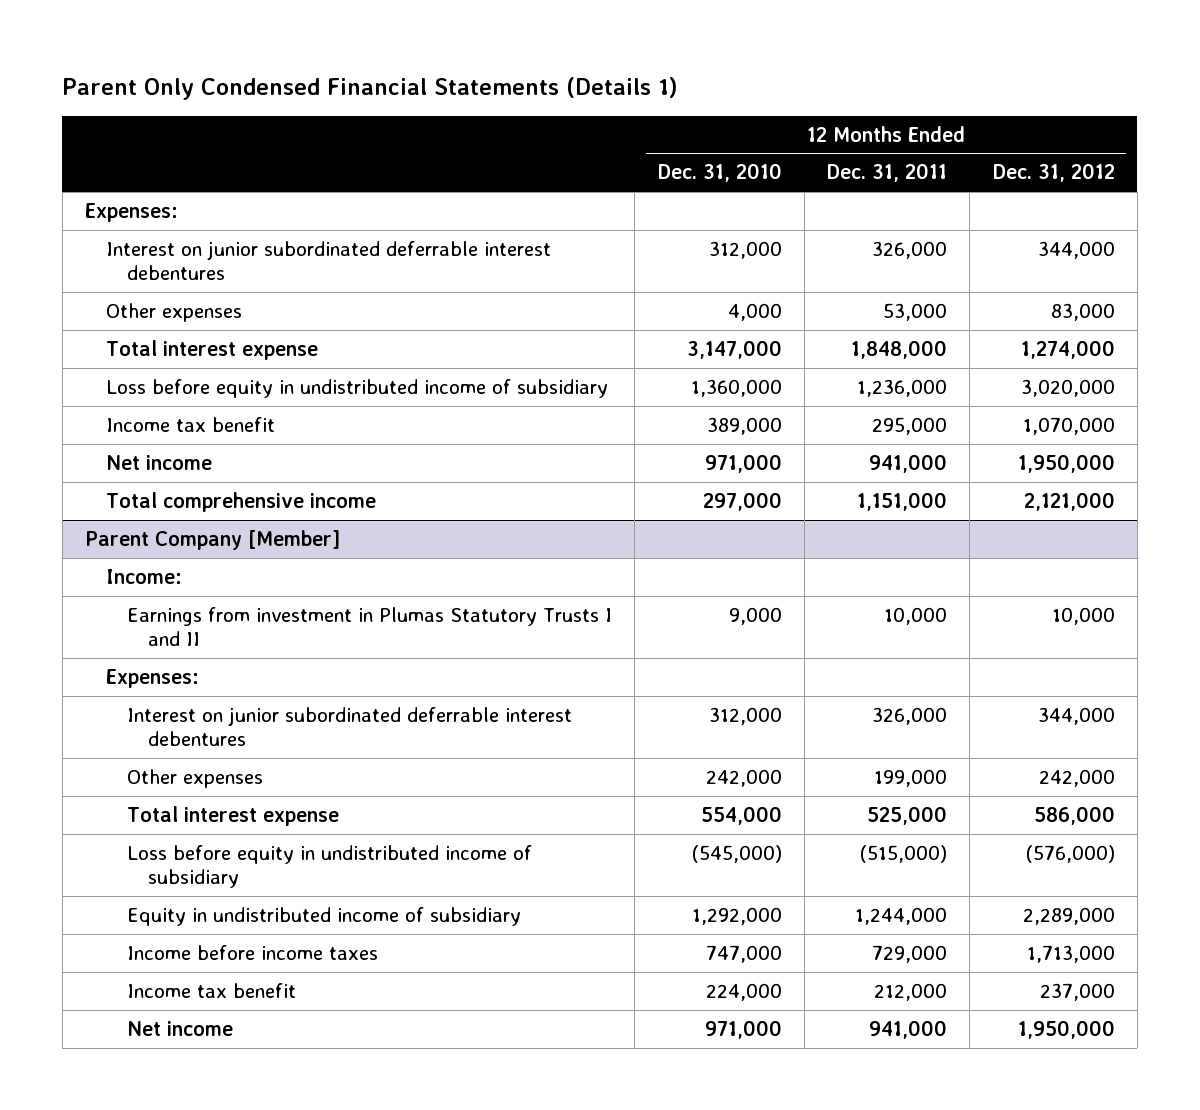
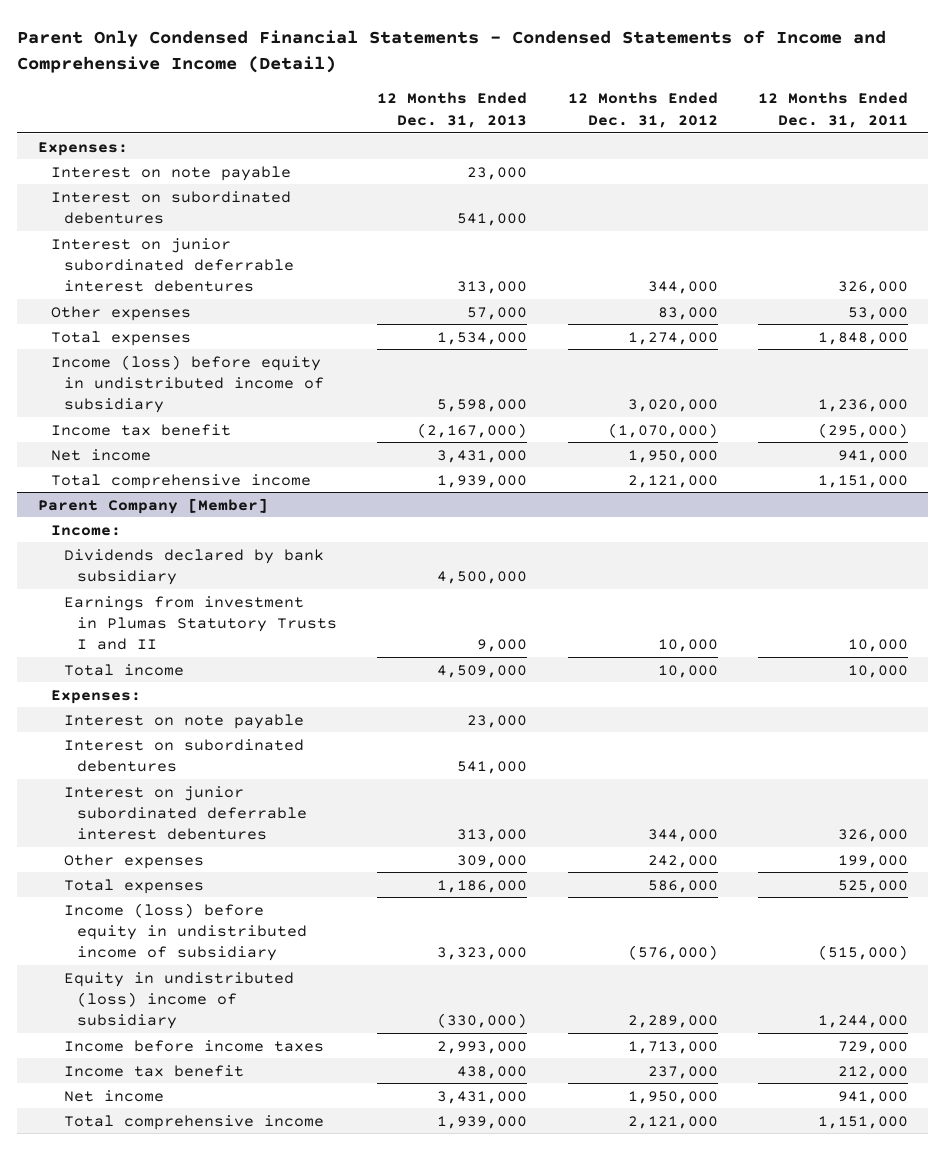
- Parent Only Condensed Financial Statements (Details 1)
+ Parent Only Condensed Financial Statements - Condensed Statements of Income and Comprehensive Income (Detail)
- | 12 Months Ended Dec. 31, 2010 | 12 Months Ended Dec. 31, 2011 | 12 Months Ended Dec. 31, 2012
+ | 12 Months Ended Dec. 31, 2013 | 12 Months Ended Dec. 31, 2012 | 12 Months Ended Dec. 31, 2011
+ Interest on note payable | 23,000 | |
+ Interest on subordinated debentures | 541,000 | |
- Total interest expense | 3,147,000 | 1,848,000 | 1,274,000
- Loss before equity in undistributed income of subsidiary | 1,360,000 | 1,236,000 | 3,020,000
- Income tax benefit | 389,000 | 295,000 | 1,070,000
+ Total expenses | 1,534,000 | 1,274,000 | 1,848,000
+ Income (loss) before equity in undistributed income of subsidiary | 5,598,000 | 3,020,000 | 1,236,000
+ Income tax benefit | (2,167,000) | (1,070,000) | (295,000)
@ Parent Company [Member]
+ Dividends declared by bank subsidiary | 4,500,000 | |
+ Total income | 4,509,000 | 10,000 | 10,000
+ Interest on note payable | 23,000 | |
+ Interest on subordinated debentures | 541,000 | |
- Total interest expense | 554,000 | 525,000 | 586,000
- Loss before equity in undistributed income of subsidiary | (545,000) | (515,000) | (576,000)
- Equity in undistributed income of subsidiary | 1,292,000 | 1,244,000 | 2,289,000
+ Total expenses | 1,186,000 | 586,000 | 525,000
+ Income (loss) before equity in undistributed income of subsidiary | 3,323,000 | (576,000) | (515,000)
+ Equity in undistributed (loss) income of subsidiary | (330,000) | 2,289,000 | 1,244,000
+ Total comprehensive income | 1,939,000 | 2,121,000 | 1,151,000

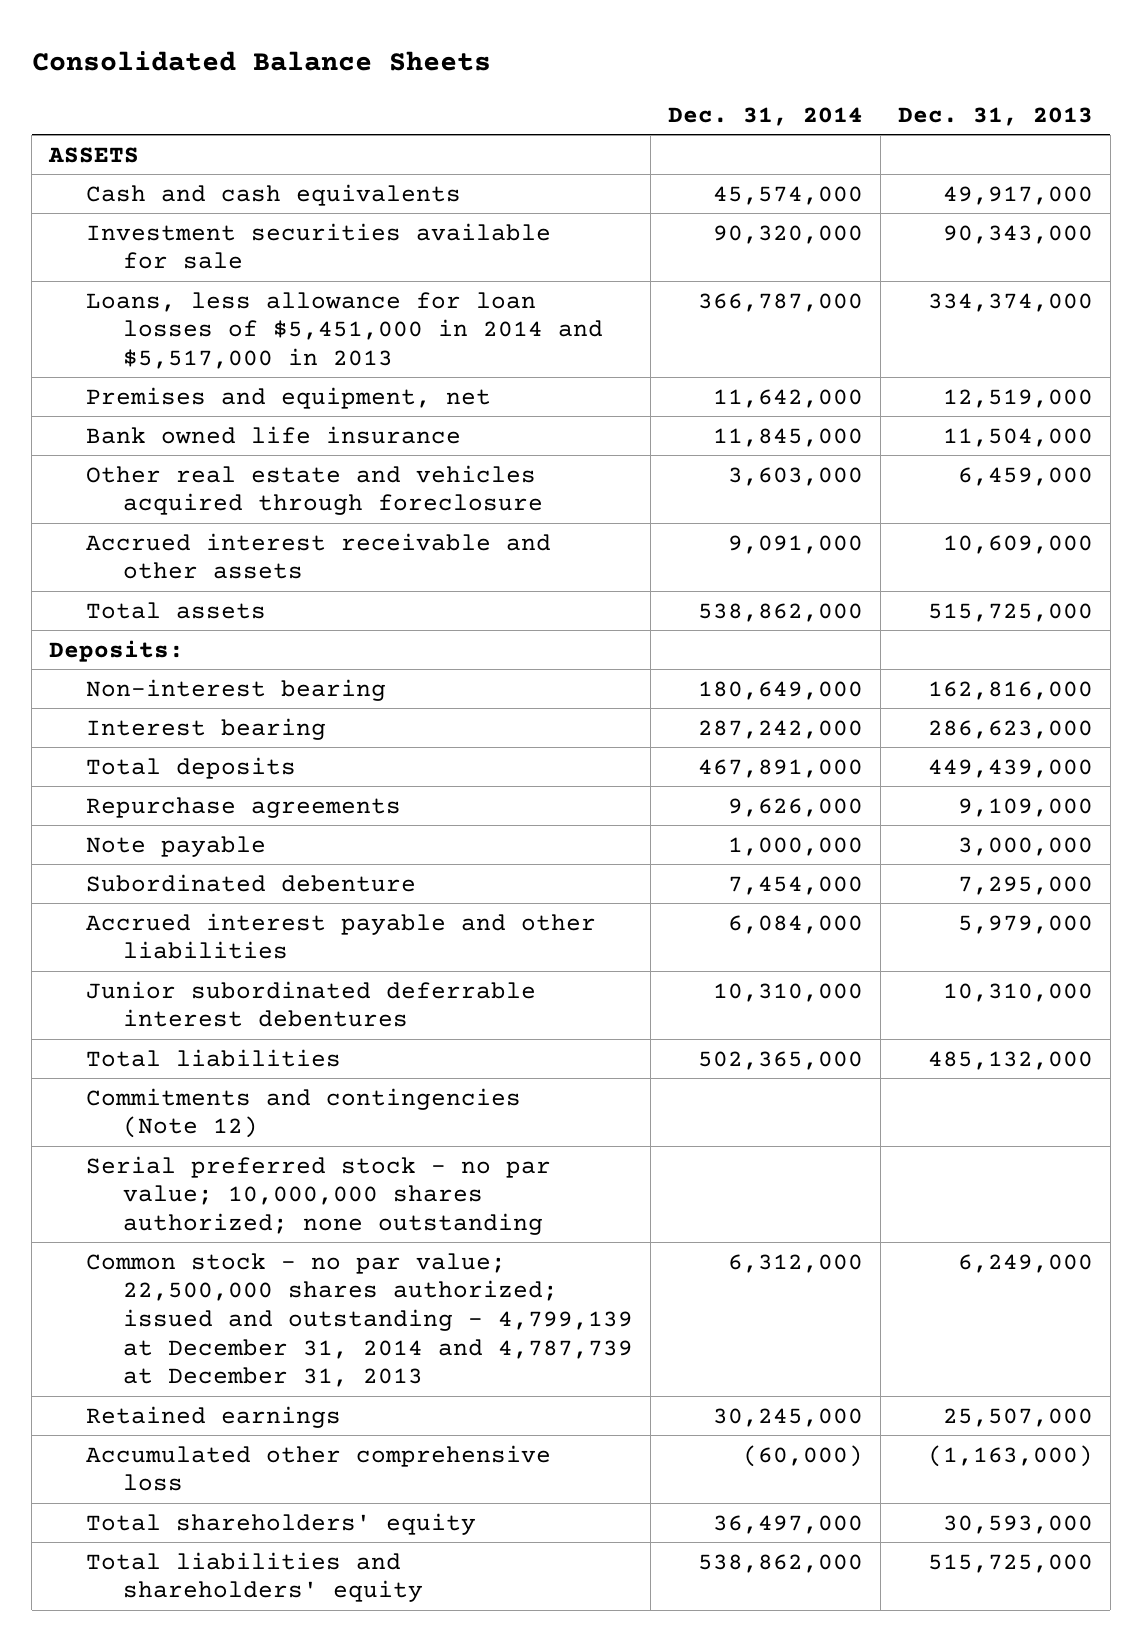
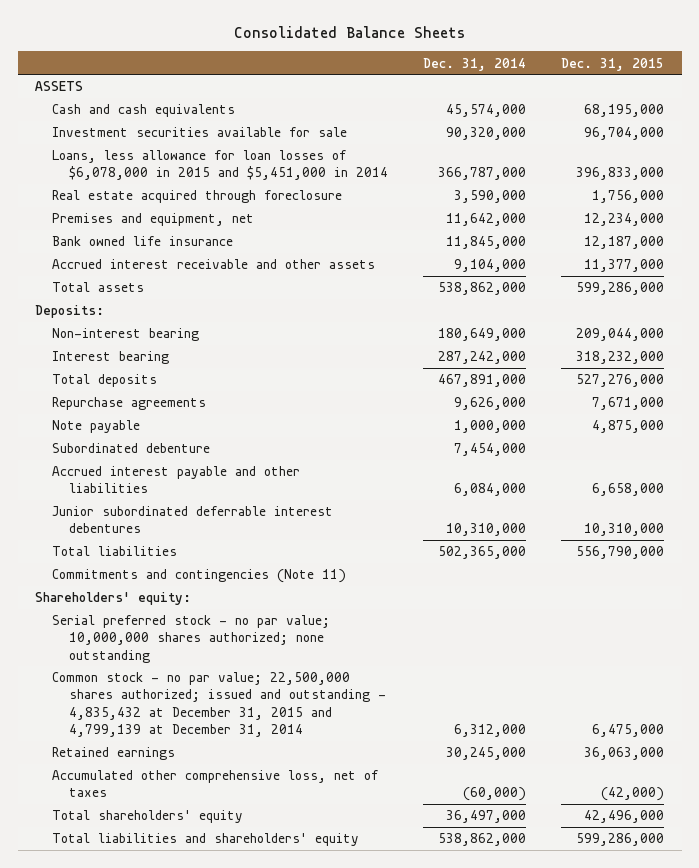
- | Dec. 31, 2014 | Dec. 31, 2013
+ | Dec. 31, 2014 | Dec. 31, 2015
- Loans, less allowance for loan losses of $5,451,000 in 2014 and $5,517,000 in 2013 | 366,787,000 | 334,374,000
+ Loans, less allowance for loan losses of $6,078,000 in 2015 and $5,451,000 in 2014 | 366,787,000 | 396,833,000
+ Real estate acquired through foreclosure | 3,590,000 | 1,756,000
- Other real estate and vehicles acquired through foreclosure | 3,603,000 | 6,459,000
- Accrued interest receivable and other assets | 9,091,000 | 10,609,000
+ Accrued interest receivable and other assets | 9,104,000 | 11,377,000
- Commitments and contingencies (Note 12)
+ Commitments and contingencies (Note 11)
+ Shareholders' equity:
- Common stock - no par value; 22,500,000 shares authorized; issued and outstanding - 4,799,139 at December 31, 2014 and 4,787,739 at December 31, 2013 | 6,312,000 | 6,249,000
+ Common stock - no par value; 22,500,000 shares authorized; issued and outstanding - 4,835,432 at December 31, 2015 and 4,799,139 at December 31, 2014 | 6,312,000 | 6,475,000
- Accumulated other comprehensive loss | (60,000) | (1,163,000)
+ Accumulated other comprehensive loss, net of taxes | (60,000) | (42,000)

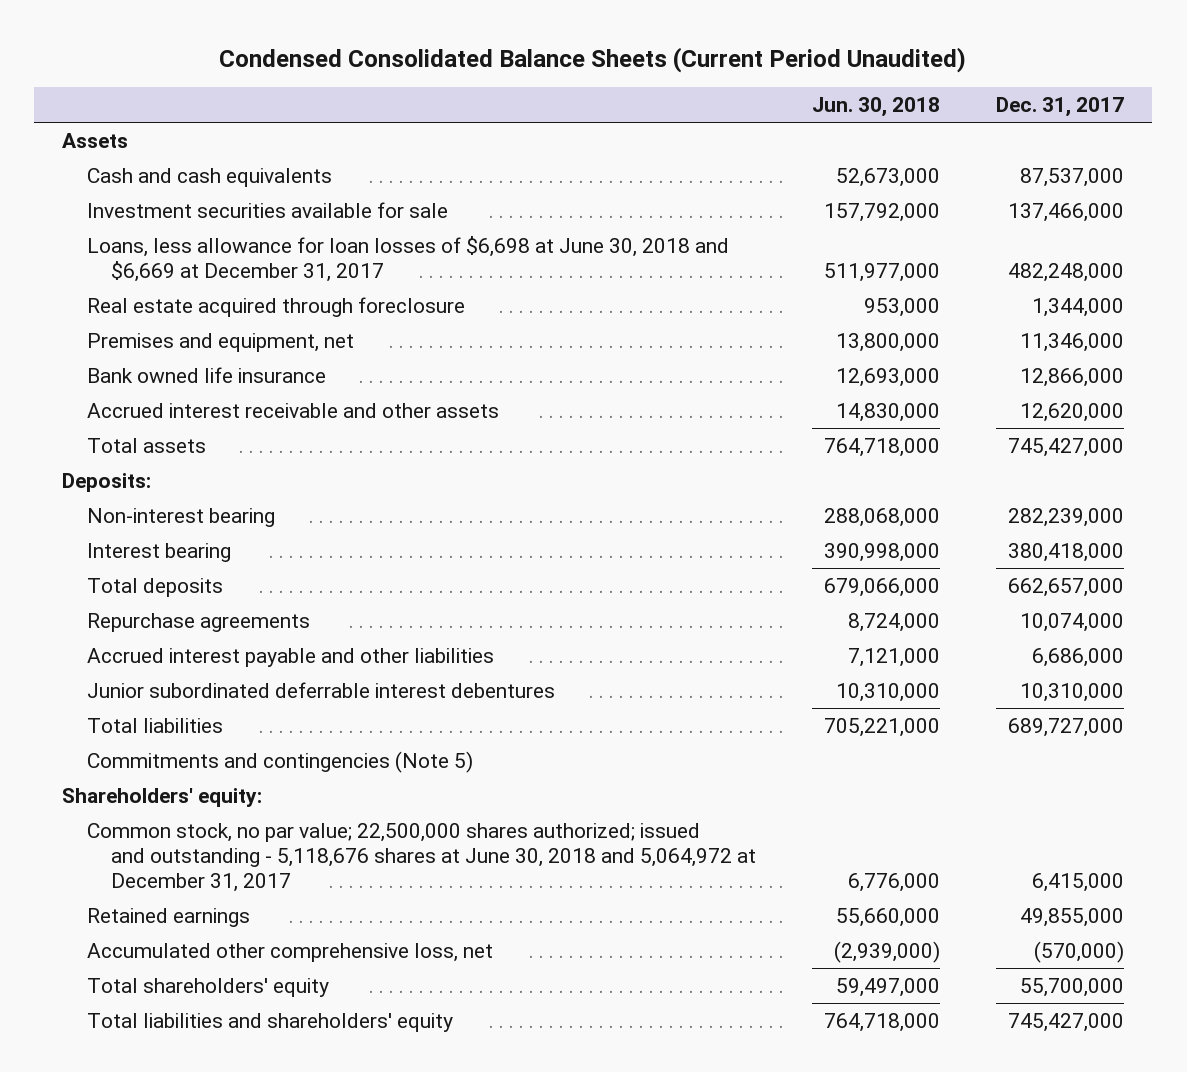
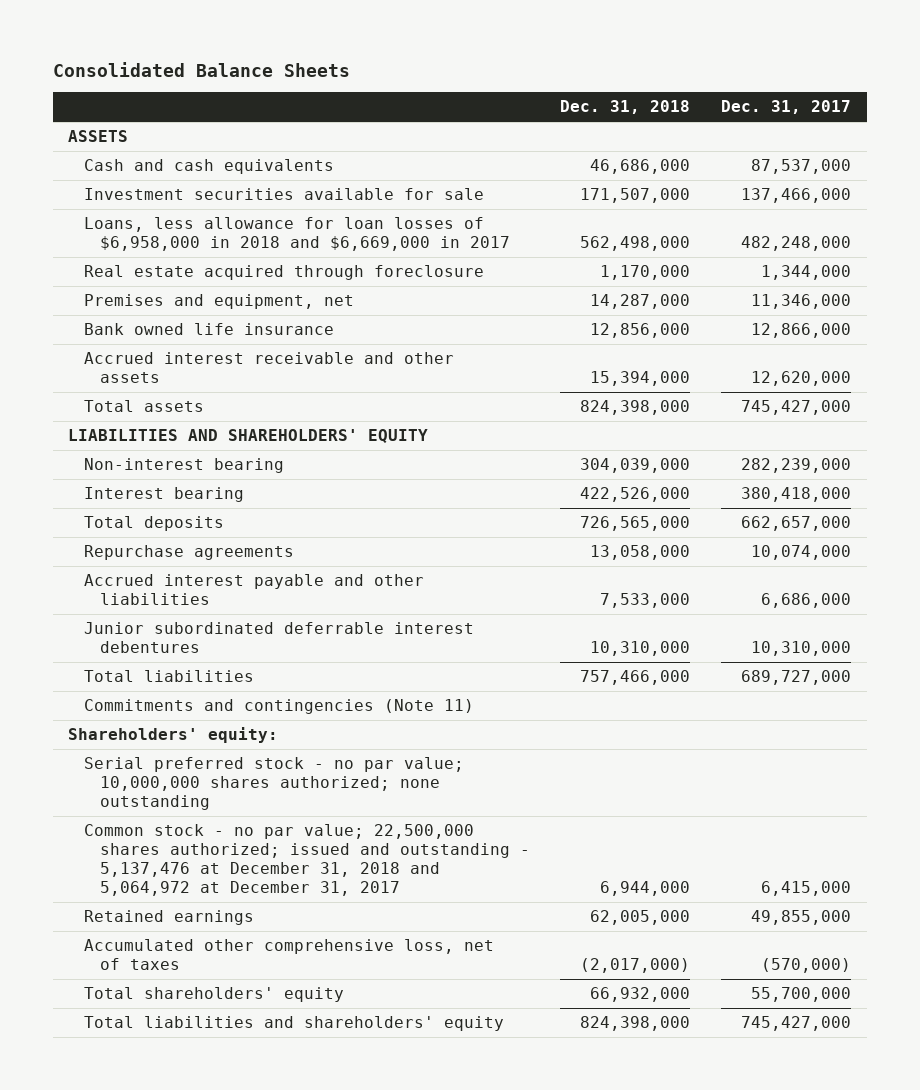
- Condensed Consolidated Balance Sheets (Current Period Unaudited)
+ Consolidated Balance Sheets
- | Jun. 30, 2018 | Dec. 31, 2017
+ | Dec. 31, 2018 | Dec. 31, 2017
- Assets
+ ASSETS
- Loans, less allowance for loan losses of $6,698 at June 30, 2018 and $6,669 at December 31, 2017 | 511,977,000 | 482,248,000
+ Loans, less allowance for loan losses of $6,958,000 in 2018 and $6,669,000 in 2017 | 562,498,000 | 482,248,000
- Deposits:
+ LIABILITIES AND SHAREHOLDERS' EQUITY
- Commitments and contingencies (Note 5)
+ Commitments and contingencies (Note 11)
- Common stock, no par value; 22,500,000 shares authorized; issued and outstanding - 5,118,676 shares at June 30, 2018 and 5,064,972 at December 31, 2017 | 6,776,000 | 6,415,000
+ Serial preferred stock - no par value; 10,000,000 shares authorized; none outstanding
+ Common stock - no par value; 22,500,000 shares authorized; issued and outstanding - 5,137,476 at December 31, 2018 and 5,064,972 at December 31, 2017 | 6,944,000 | 6,415,000
- Accumulated other comprehensive loss, net | (2,939,000) | (570,000)
+ Accumulated other comprehensive loss, net of taxes | (2,017,000) | (570,000)

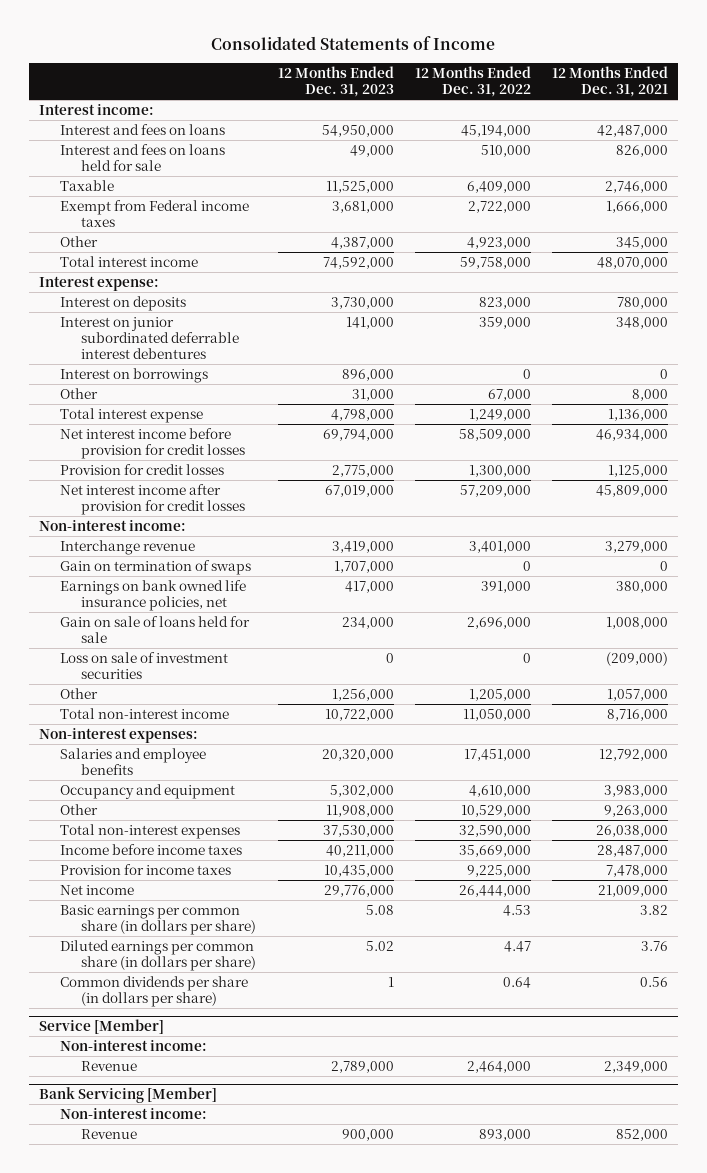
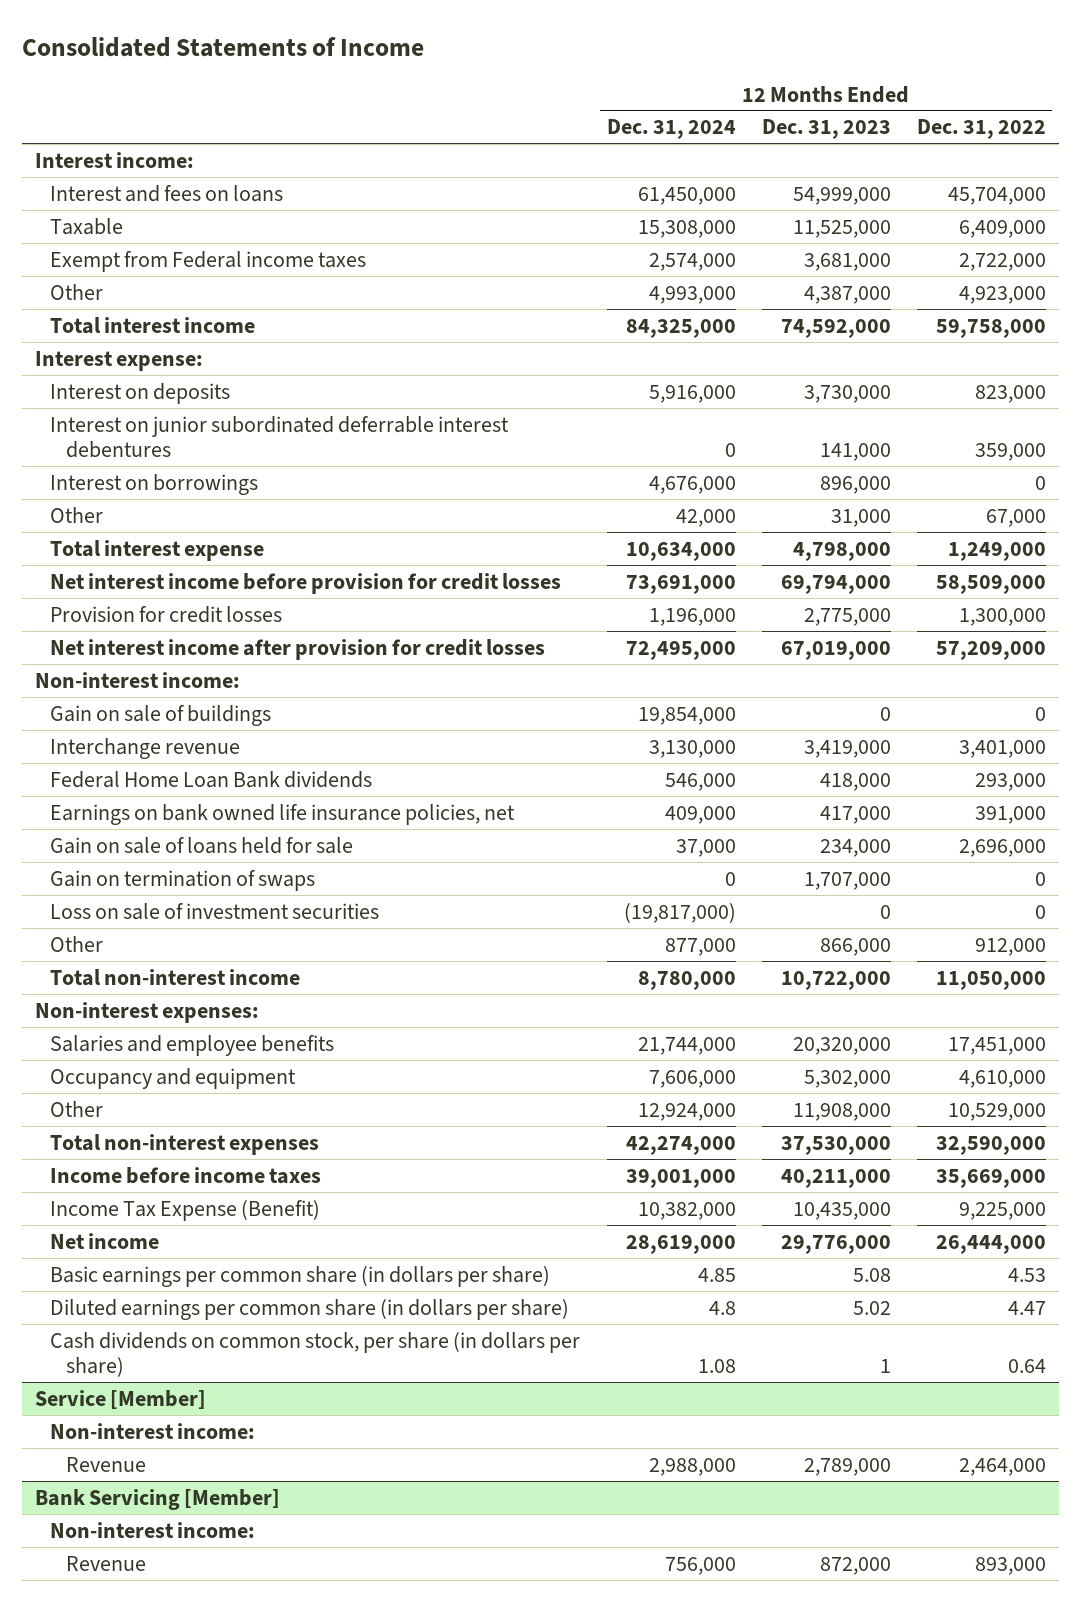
- | 12 Months Ended Dec. 31, 2023 | 12 Months Ended Dec. 31, 2022 | 12 Months Ended Dec. 31, 2021
+ | 12 Months Ended Dec. 31, 2024 | 12 Months Ended Dec. 31, 2023 | 12 Months Ended Dec. 31, 2022
- Interest and fees on loans | 54,950,000 | 45,194,000 | 42,487,000
- Interest and fees on loans held for sale | 49,000 | 510,000 | 826,000
+ Interest and fees on loans | 61,450,000 | 54,999,000 | 45,704,000
+ Gain on sale of buildings | 19,854,000 | 0 | 0
+ Federal Home Loan Bank dividends | 546,000 | 418,000 | 293,000
moved down: Gain on termination of swaps | 0 | 1,707,000 | 0
- Other | 1,256,000 | 1,205,000 | 1,057,000
+ Other | 877,000 | 866,000 | 912,000
- Provision for income taxes | 10,435,000 | 9,225,000 | 7,478,000
+ Income Tax Expense (Benefit) | 10,382,000 | 10,435,000 | 9,225,000
- Common dividends per share (in dollars per share) | 1 | 0.64 | 0.56
+ Cash dividends on common stock, per share (in dollars per share) | 1.08 | 1 | 0.64
@ Bank Servicing [Member]
- Revenue | 900,000 | 893,000 | 852,000
+ Revenue | 756,000 | 872,000 | 893,000

